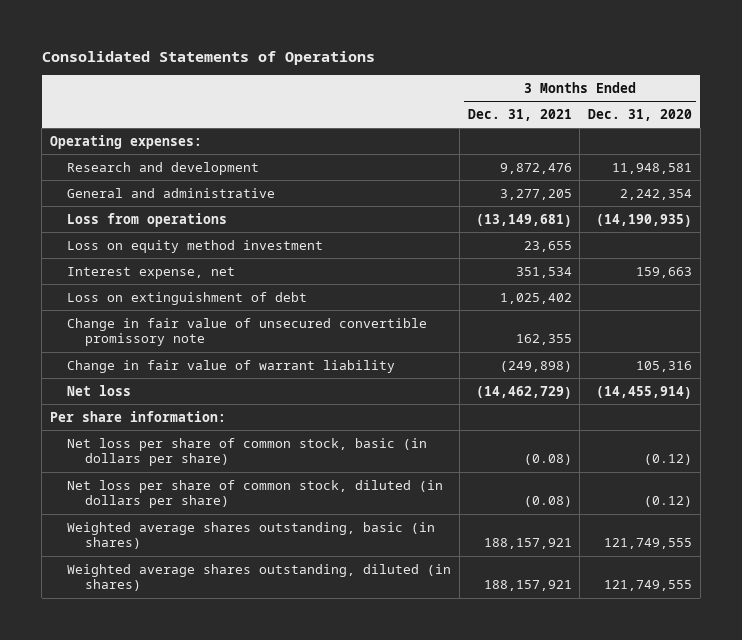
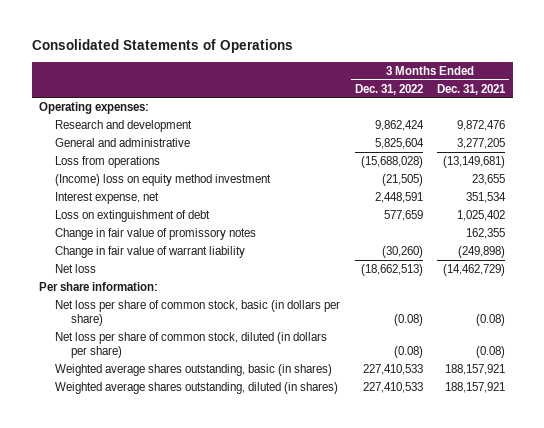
- | 3 Months Ended Dec. 31, 2021 | 3 Months Ended Dec. 31, 2020
+ | 3 Months Ended Dec. 31, 2022 | 3 Months Ended Dec. 31, 2021
- Loss on equity method investment | 23,655 |
+ (Income) loss on equity method investment | (21,505) | 23,655
- Change in fair value of unsecured convertible promissory note | 162,355 |
+ Change in fair value of promissory notes | | 162,355

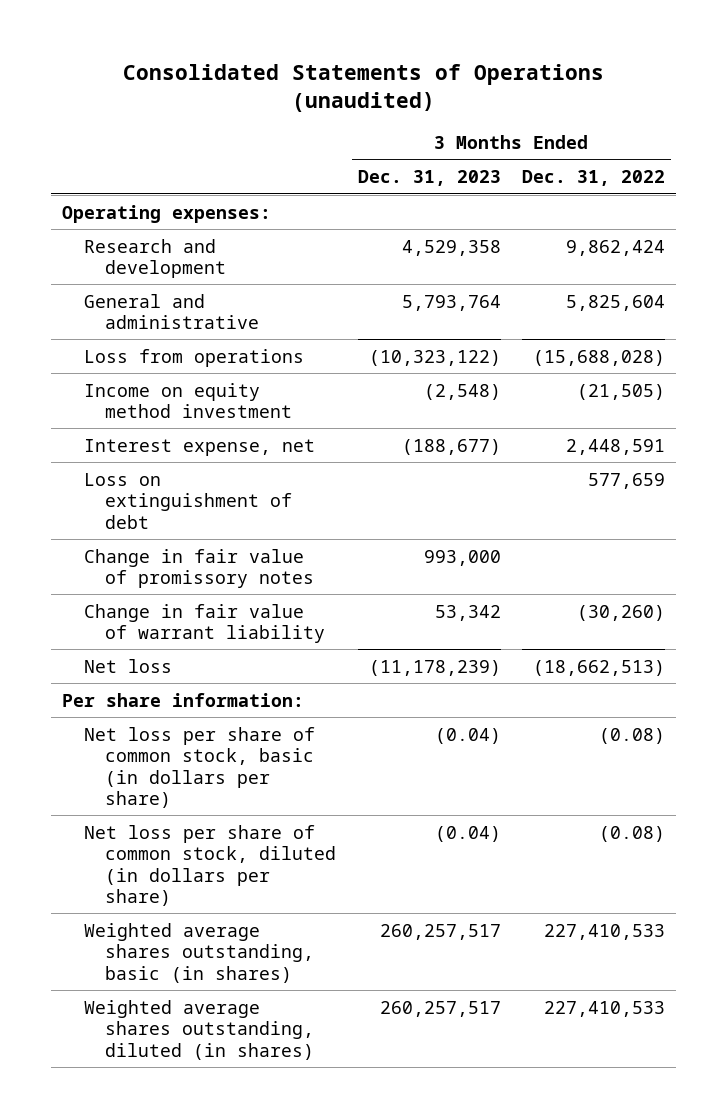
- Consolidated Statements of Operations
+ Consolidated Statements of Operations (unaudited)
- | 3 Months Ended Dec. 31, 2022 | 3 Months Ended Dec. 31, 2021
+ | 3 Months Ended Dec. 31, 2023 | 3 Months Ended Dec. 31, 2022
- (Income) loss on equity method investment | (21,505) | 23,655
+ Income on equity method investment | (2,548) | (21,505)

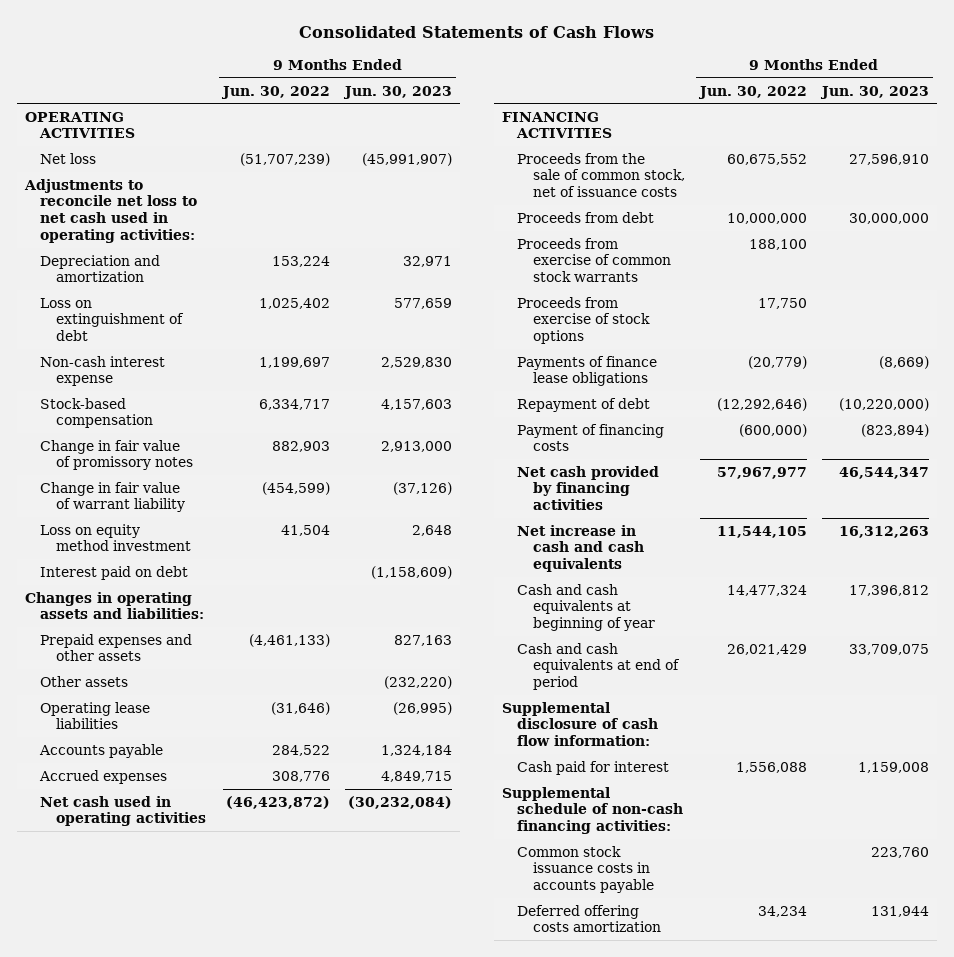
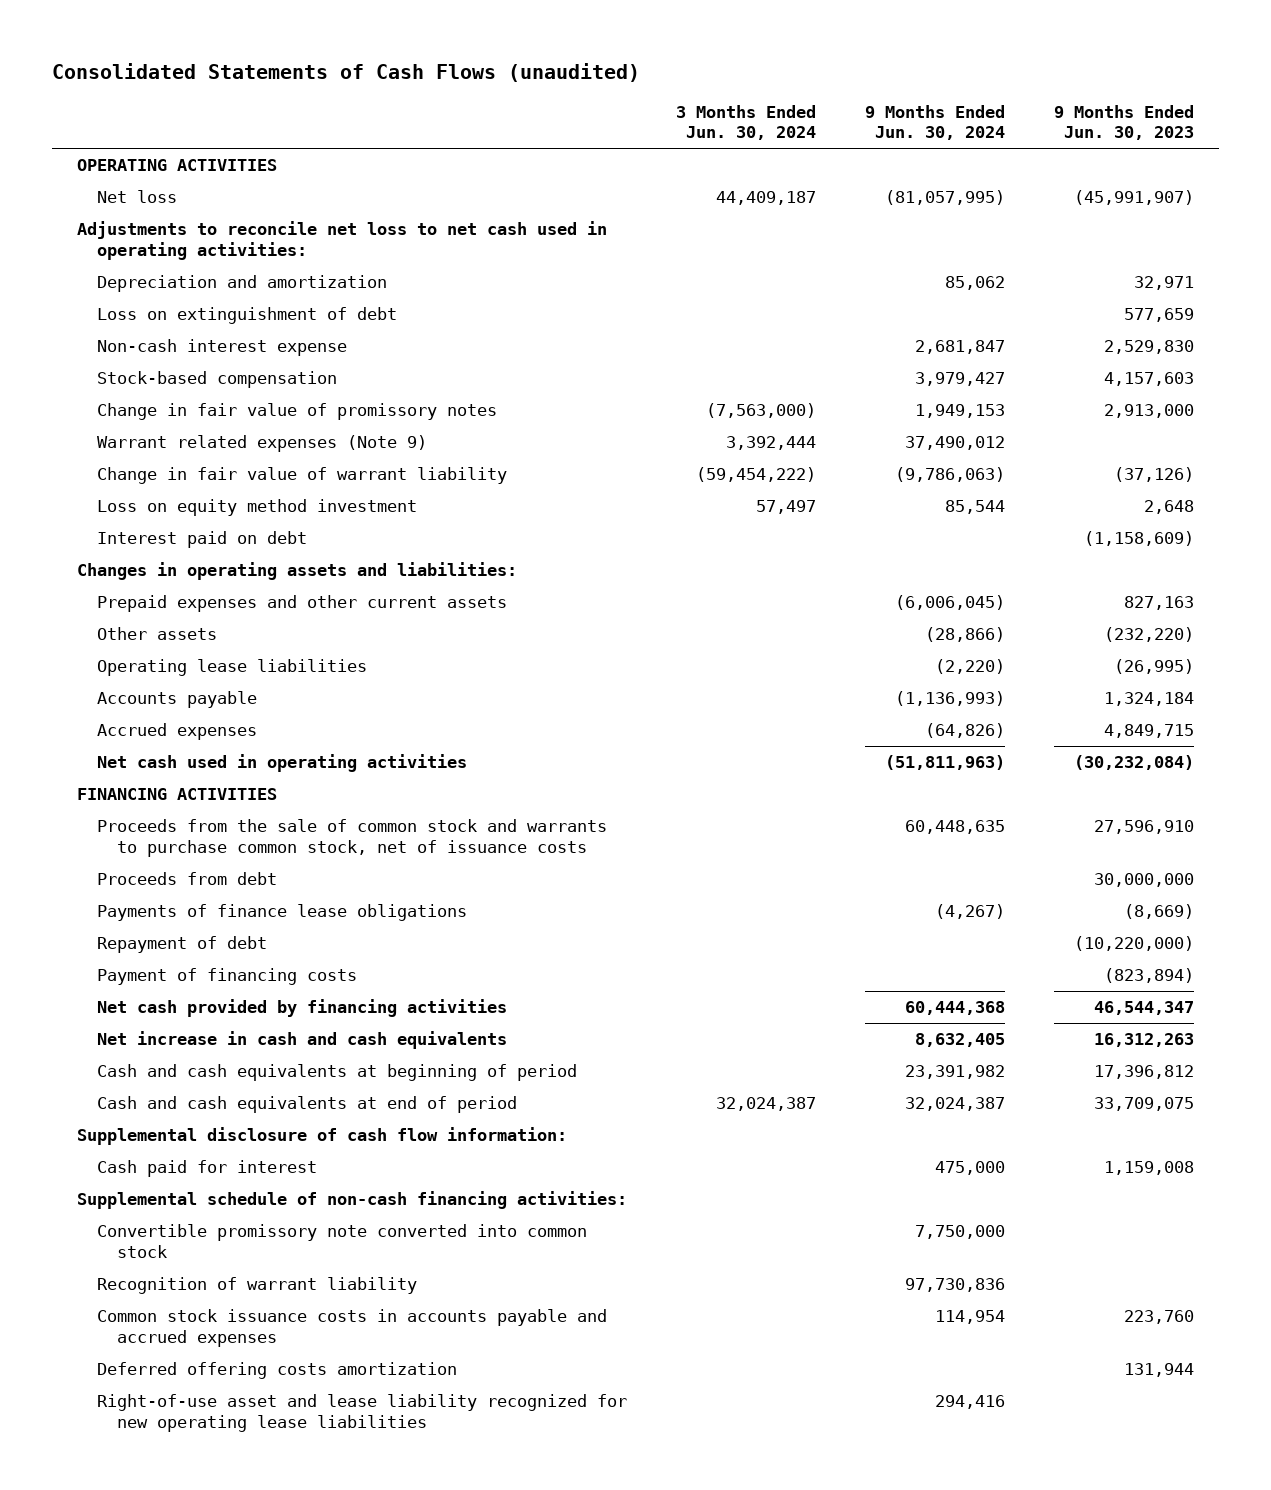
- Consolidated Statements of Cash Flows
+ Consolidated Statements of Cash Flows (unaudited)
- | 9 Months Ended Jun. 30, 2022 | 9 Months Ended Jun. 30, 2023
+ | 3 Months Ended Jun. 30, 2024 | 9 Months Ended Jun. 30, 2024 | 9 Months Ended Jun. 30, 2023
+ Warrant related expenses (Note 9) | 3,392,444 | 37,490,012 |
- Prepaid expenses and other assets | (4,461,133) | 827,163
+ Prepaid expenses and other current assets | | (6,006,045) | 827,163
- Proceeds from the sale of common stock, net of issuance costs | 60,675,552 | 27,596,910
+ Proceeds from the sale of common stock and warrants to purchase common stock, net of issuance costs | | 60,448,635 | 27,596,910
- Proceeds from exercise of common stock warrants | 188,100 |
- Proceeds from exercise of stock options | 17,750 |
- Cash and cash equivalents at beginning of year | 14,477,324 | 17,396,812
+ Cash and cash equivalents at beginning of period | | 23,391,982 | 17,396,812
- Common stock issuance costs in accounts payable | | 223,760
+ Convertible promissory note converted into common stock | | 7,750,000 |
+ Recognition of warrant liability | | 97,730,836 |
+ Common stock issuance costs in accounts payable and accrued expenses | | 114,954 | 223,760
+ Right-of-use asset and lease liability recognized for new operating lease liabilities | | 294,416 |

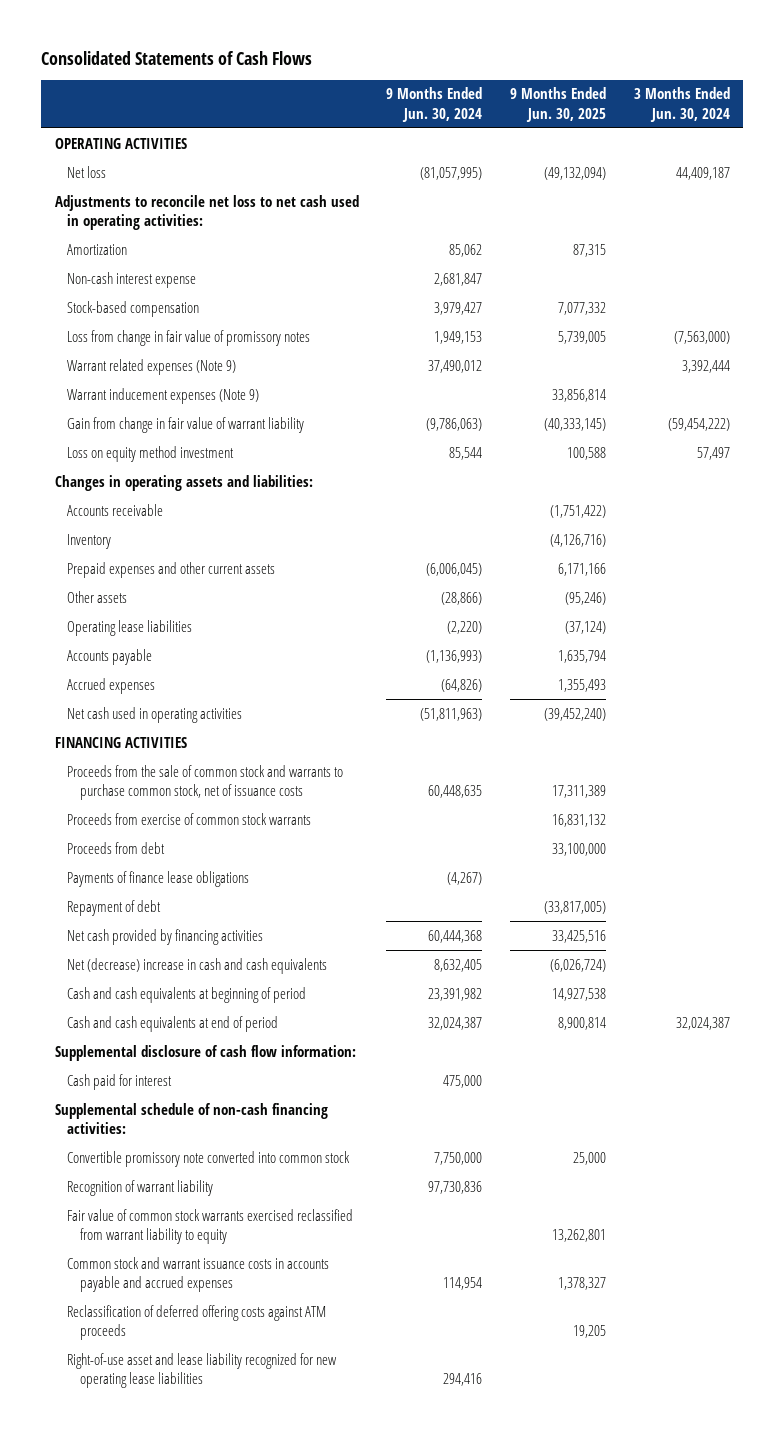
- Consolidated Statements of Cash Flows (unaudited)
+ Consolidated Statements of Cash Flows
- | 3 Months Ended Jun. 30, 2024 | 9 Months Ended Jun. 30, 2024 | 9 Months Ended Jun. 30, 2023
+ | 9 Months Ended Jun. 30, 2024 | 9 Months Ended Jun. 30, 2025 | 3 Months Ended Jun. 30, 2024
- Depreciation and amortization | | 85,062 | 32,971
- Loss on extinguishment of debt | | | 577,659
+ Amortization | 85,062 | 87,315 |
- Change in fair value of promissory notes | (7,563,000) | 1,949,153 | 2,913,000
+ Loss from change in fair value of promissory notes | 1,949,153 | 5,739,005 | (7,563,000)
- Change in fair value of warrant liability | (59,454,222) | (9,786,063) | (37,126)
+ Warrant inducement expenses (Note 9) | | 33,856,814 |
+ Gain from change in fair value of warrant liability | (9,786,063) | (40,333,145) | (59,454,222)
- Interest paid on debt | | | (1,158,609)
+ Accounts receivable | | (1,751,422) |
+ Inventory | | (4,126,716) |
+ Proceeds from exercise of common stock warrants | | 16,831,132 |
- Payment of financing costs | | | (823,894)
- Net increase in cash and cash equivalents | | 8,632,405 | 16,312,263
+ Net (decrease) increase in cash and cash equivalents | 8,632,405 | (6,026,724) |
- Common stock issuance costs in accounts payable and accrued expenses | | 114,954 | 223,760
- Deferred offering costs amortization | | | 131,944
+ Fair value of common stock warrants exercised reclassified from warrant liability to equity | | 13,262,801 |
+ Common stock and warrant issuance costs in accounts payable and accrued expenses | 114,954 | 1,378,327 |
+ Reclassification of deferred offering costs against ATM proceeds | | 19,205 |

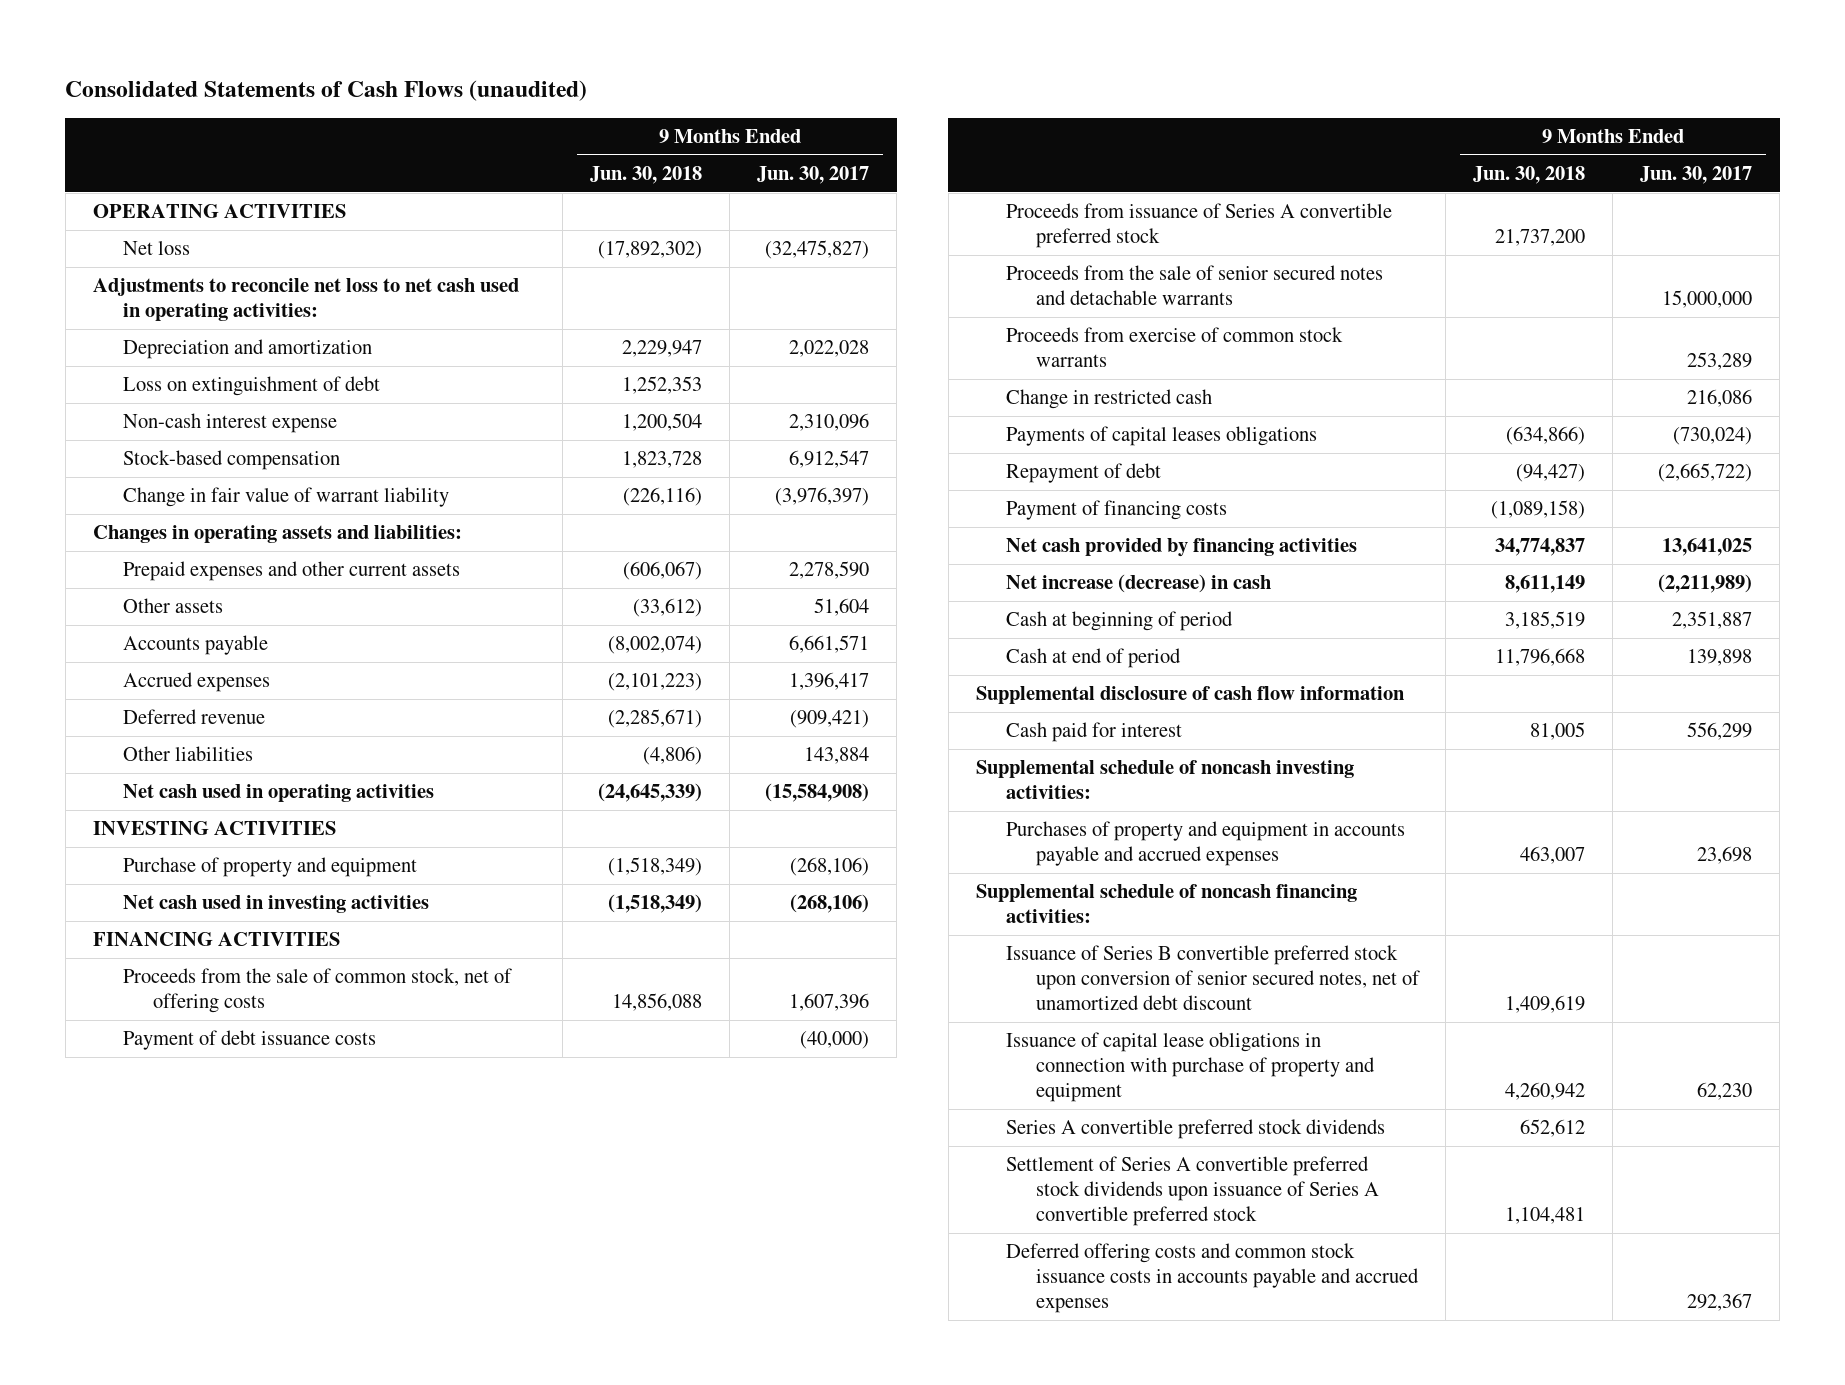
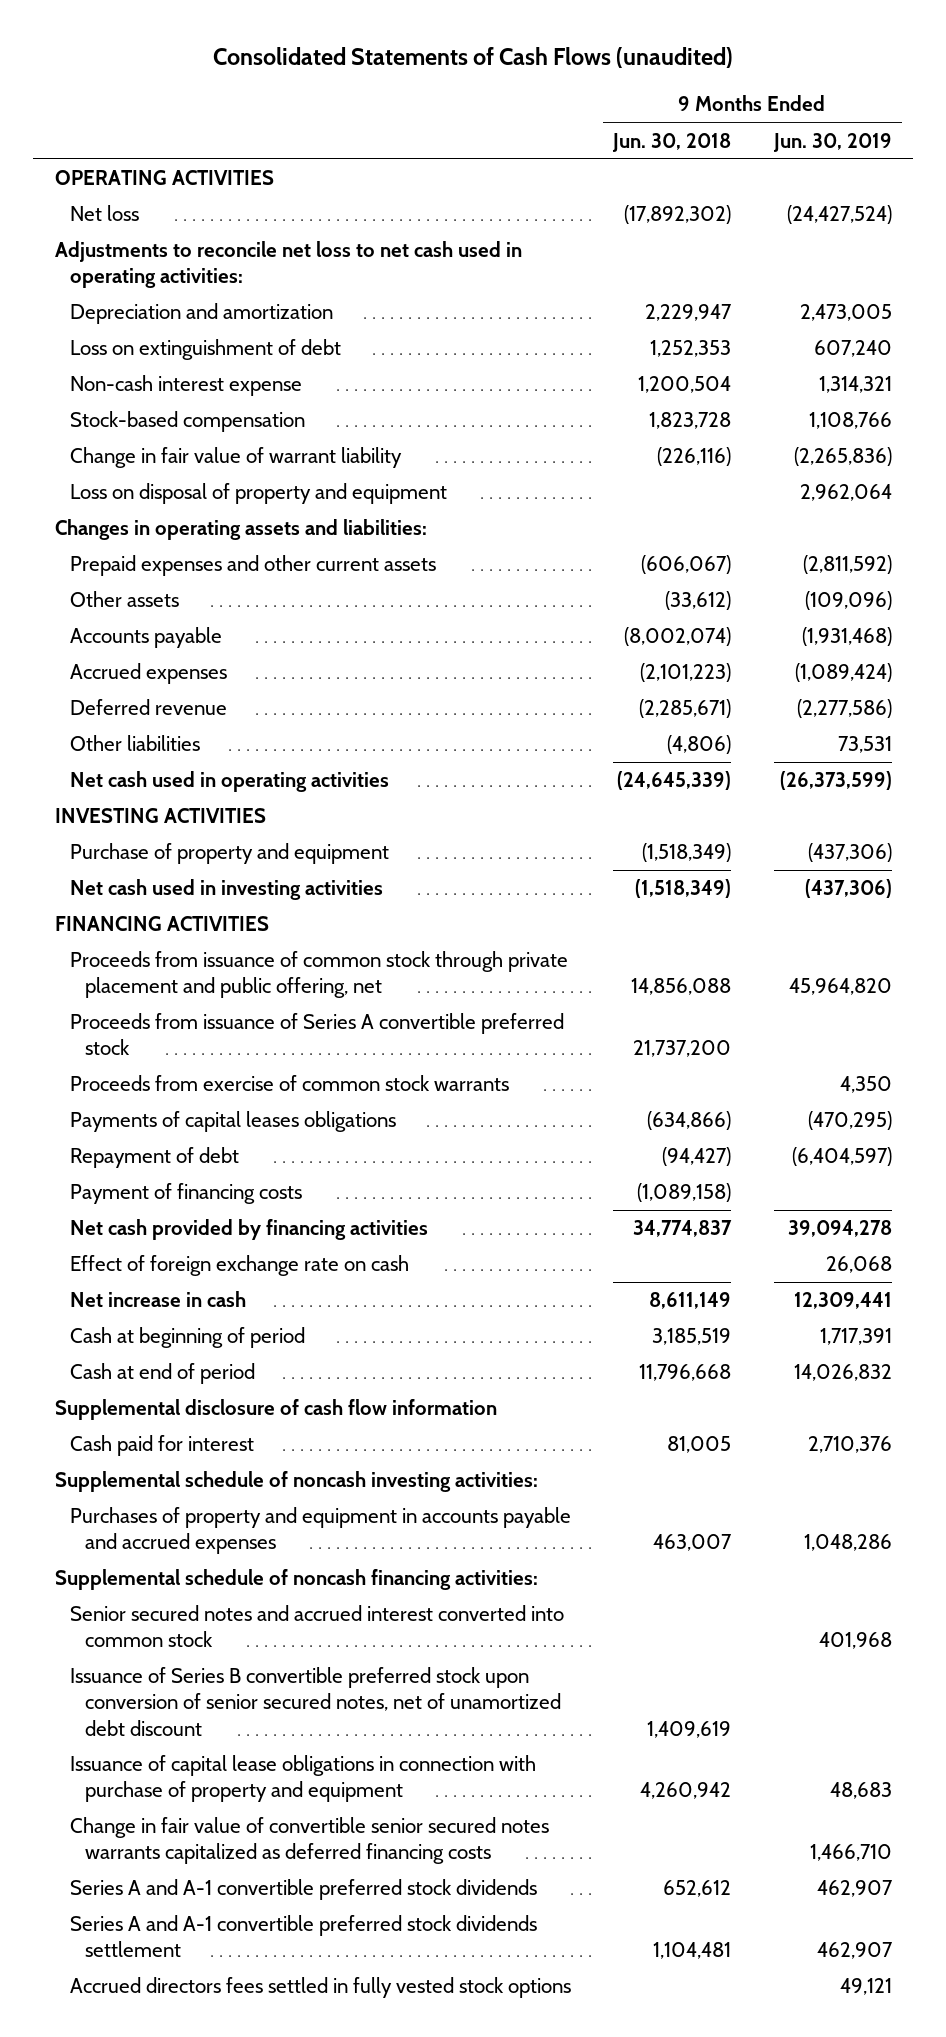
- | 9 Months Ended Jun. 30, 2018 | 9 Months Ended Jun. 30, 2017
+ | 9 Months Ended Jun. 30, 2018 | 9 Months Ended Jun. 30, 2019
+ Loss on disposal of property and equipment | | 2,962,064
- Proceeds from the sale of common stock, net of offering costs | 14,856,088 | 1,607,396
- Payment of debt issuance costs | | (40,000)
+ Proceeds from issuance of common stock through private placement and public offering, net | 14,856,088 | 45,964,820
- Proceeds from the sale of senior secured notes and detachable warrants | | 15,000,000
- Change in restricted cash | | 216,086
- Net increase (decrease) in cash | 8,611,149 | (2,211,989)
+ Effect of foreign exchange rate on cash | | 26,068
+ Net increase in cash | 8,611,149 | 12,309,441
+ Senior secured notes and accrued interest converted into common stock | | 401,968
- Series A convertible preferred stock dividends | 652,612 |
- Settlement of Series A convertible preferred stock dividends upon issuance of Series A convertible preferred stock | 1,104,481 |
- Deferred offering costs and common stock issuance costs in accounts payable and accrued expenses | | 292,367
+ Change in fair value of convertible senior secured notes warrants capitalized as deferred financing costs | | 1,466,710
+ Series A and A-1 convertible preferred stock dividends | 652,612 | 462,907
+ Series A and A-1 convertible preferred stock dividends settlement | 1,104,481 | 462,907
+ Accrued directors fees settled in fully vested stock options | | 49,121

